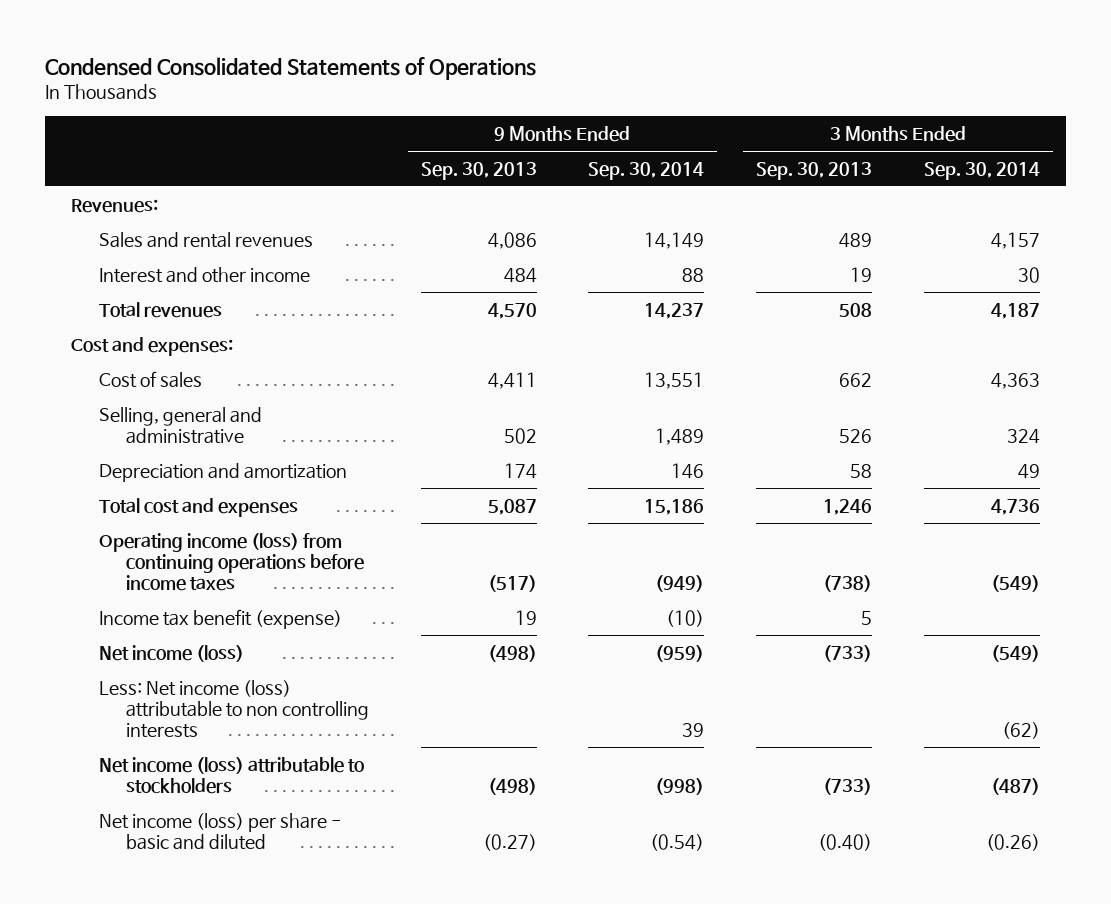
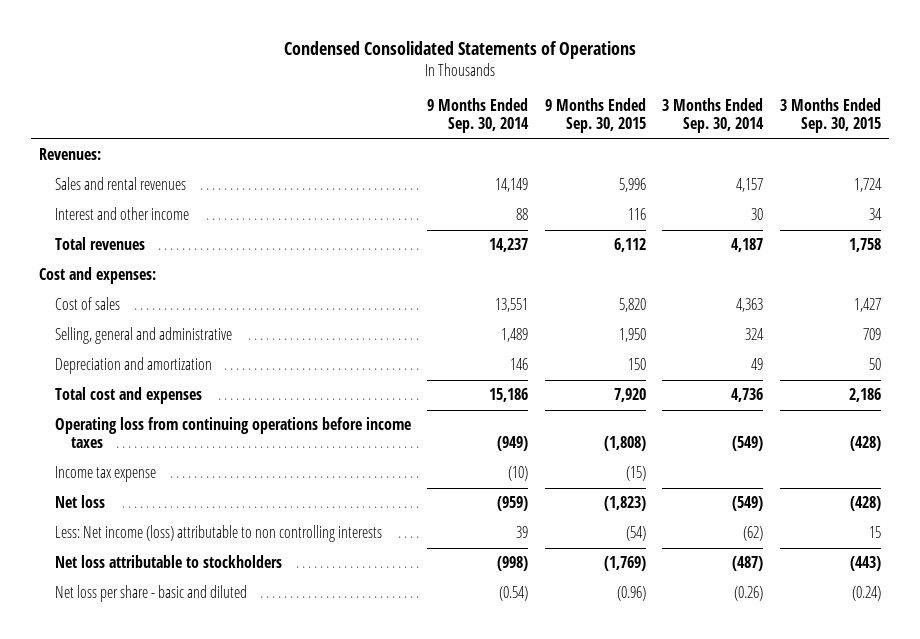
- | 9 Months Ended Sep. 30, 2013 | 9 Months Ended Sep. 30, 2014 | 3 Months Ended Sep. 30, 2013 | 3 Months Ended Sep. 30, 2014
+ | 9 Months Ended Sep. 30, 2014 | 9 Months Ended Sep. 30, 2015 | 3 Months Ended Sep. 30, 2014 | 3 Months Ended Sep. 30, 2015
- Operating income (loss) from continuing operations before income taxes | (517) | (949) | (738) | (549)
- Income tax benefit (expense) | 19 | (10) | 5 |
- Net income (loss) | (498) | (959) | (733) | (549)
+ Operating loss from continuing operations before income taxes | (949) | (1,808) | (549) | (428)
+ Income tax expense | (10) | (15) | |
+ Net loss | (959) | (1,823) | (549) | (428)
- Net income (loss) attributable to stockholders | (498) | (998) | (733) | (487)
- Net income (loss) per share - basic and diluted | (0.27) | (0.54) | (0.40) | (0.26)
+ Net loss attributable to stockholders | (998) | (1,769) | (487) | (443)
+ Net loss per share - basic and diluted | (0.54) | (0.96) | (0.26) | (0.24)

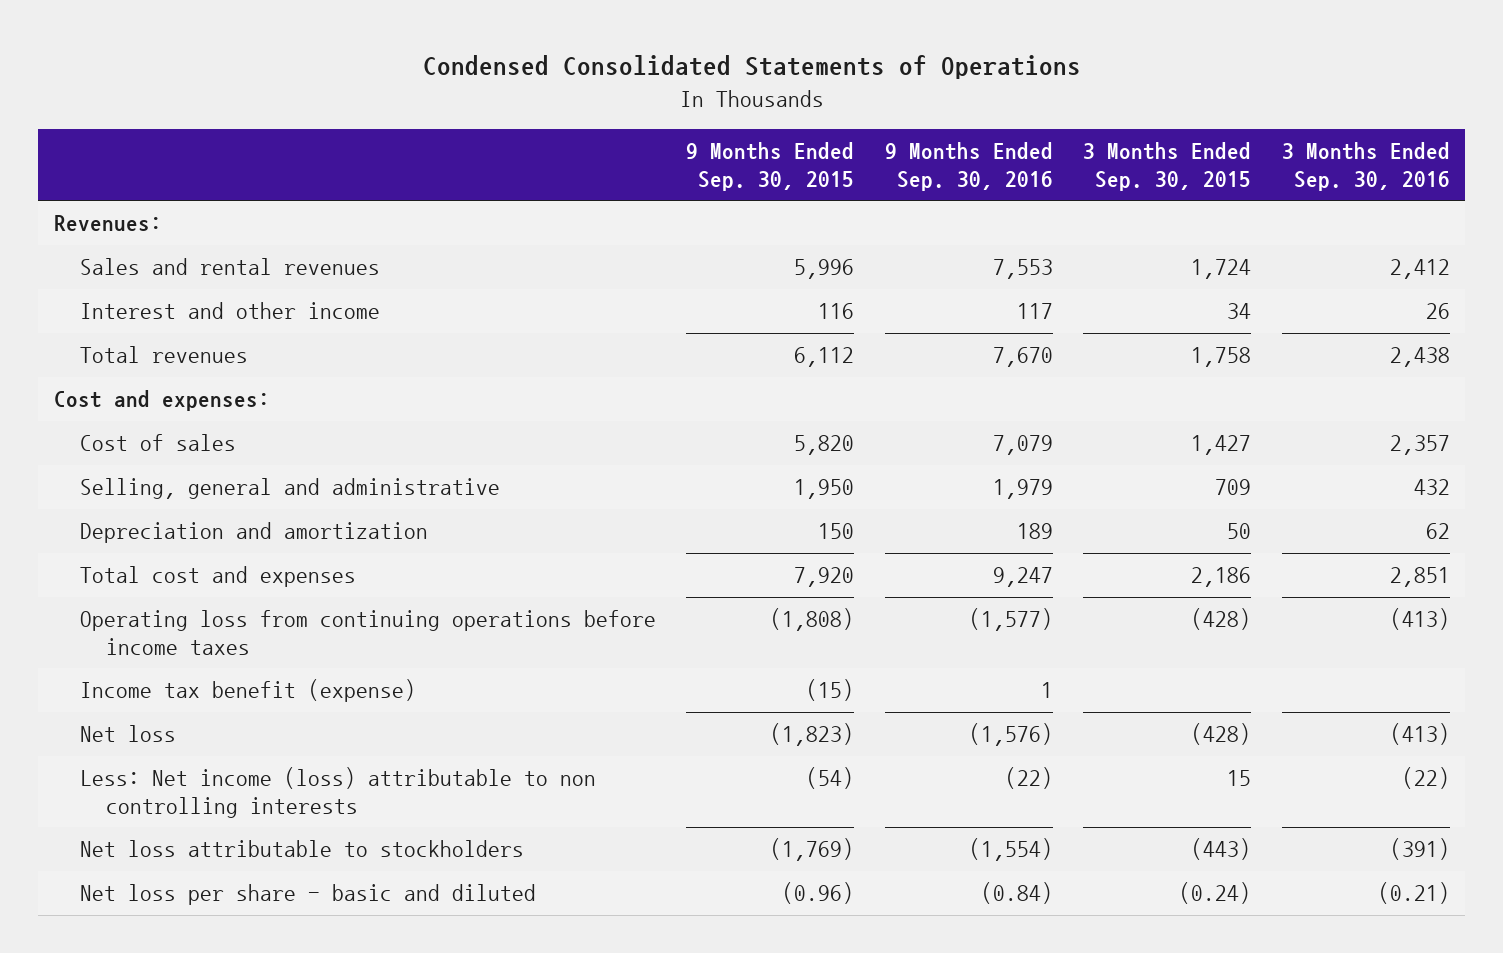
- | 9 Months Ended Sep. 30, 2014 | 9 Months Ended Sep. 30, 2015 | 3 Months Ended Sep. 30, 2014 | 3 Months Ended Sep. 30, 2015
+ | 9 Months Ended Sep. 30, 2015 | 9 Months Ended Sep. 30, 2016 | 3 Months Ended Sep. 30, 2015 | 3 Months Ended Sep. 30, 2016
- Income tax expense | (10) | (15) | |
+ Income tax benefit (expense) | (15) | 1 | |

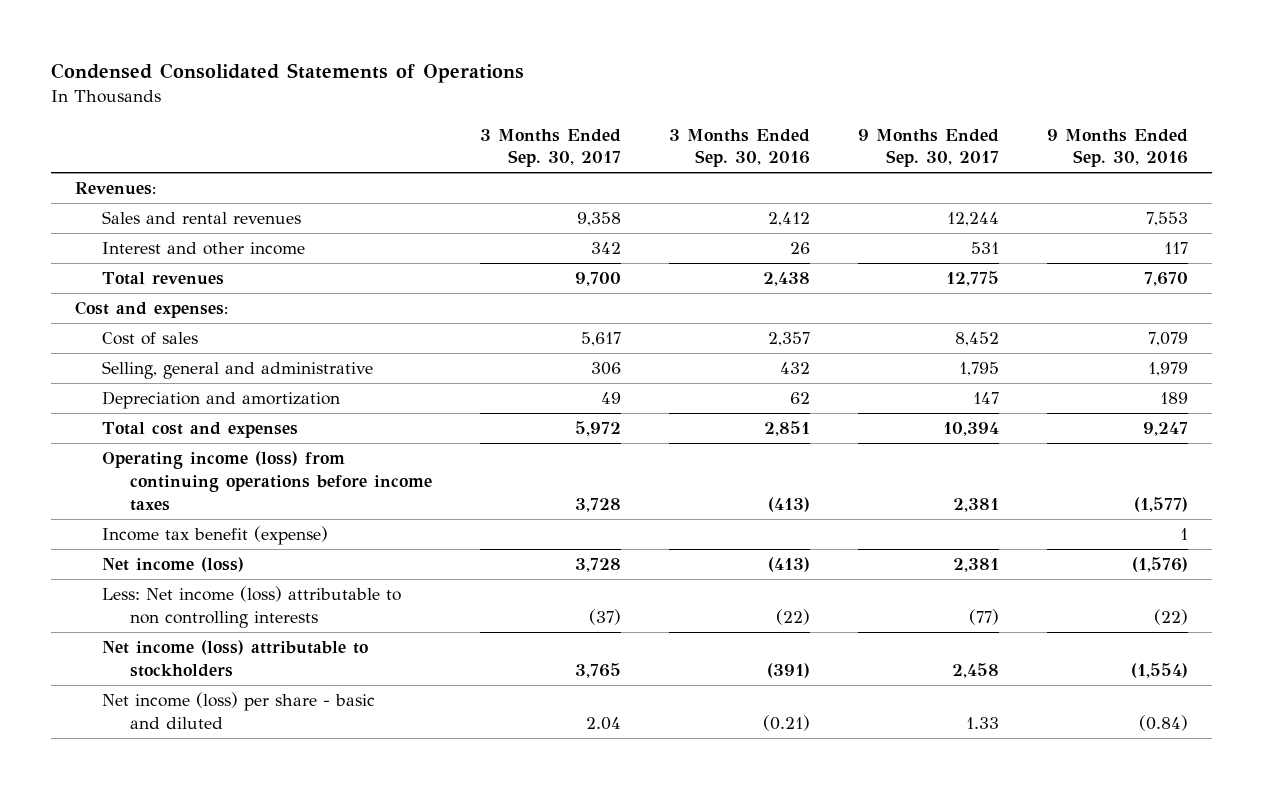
- | 9 Months Ended Sep. 30, 2015 | 9 Months Ended Sep. 30, 2016 | 3 Months Ended Sep. 30, 2015 | 3 Months Ended Sep. 30, 2016
+ | 3 Months Ended Sep. 30, 2017 | 3 Months Ended Sep. 30, 2016 | 9 Months Ended Sep. 30, 2017 | 9 Months Ended Sep. 30, 2016
- Operating loss from continuing operations before income taxes | (1,808) | (1,577) | (428) | (413)
+ Operating income (loss) from continuing operations before income taxes | 3,728 | (413) | 2,381 | (1,577)
- Net loss | (1,823) | (1,576) | (428) | (413)
+ Net income (loss) | 3,728 | (413) | 2,381 | (1,576)
- Net loss attributable to stockholders | (1,769) | (1,554) | (443) | (391)
- Net loss per share - basic and diluted | (0.96) | (0.84) | (0.24) | (0.21)
+ Net income (loss) attributable to stockholders | 3,765 | (391) | 2,458 | (1,554)
+ Net income (loss) per share - basic and diluted | 2.04 | (0.21) | 1.33 | (0.84)

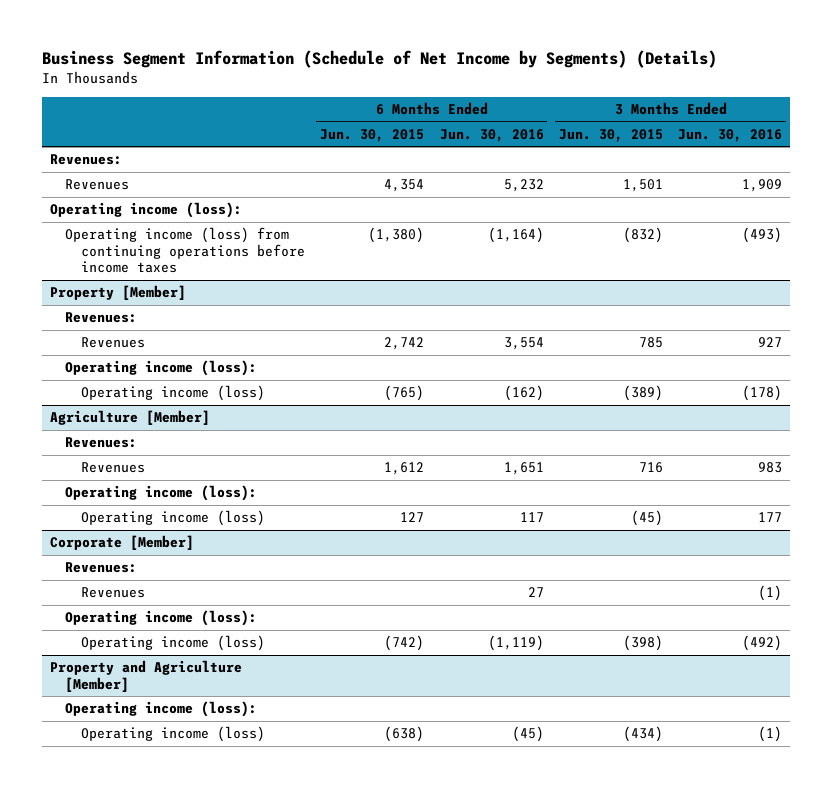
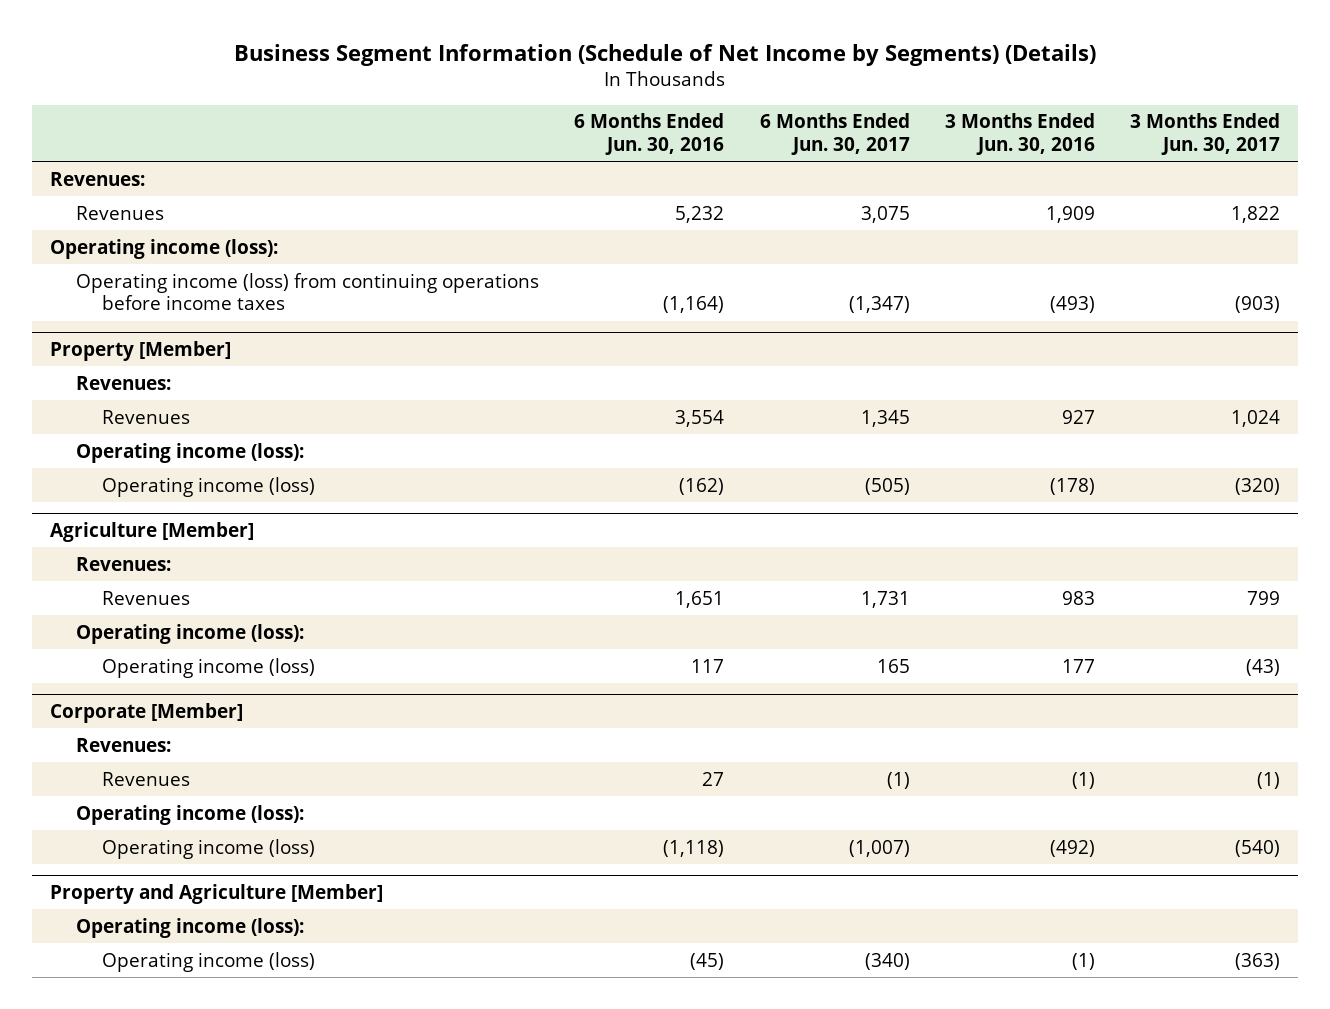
- | 6 Months Ended Jun. 30, 2015 | 6 Months Ended Jun. 30, 2016 | 3 Months Ended Jun. 30, 2015 | 3 Months Ended Jun. 30, 2016
+ | 6 Months Ended Jun. 30, 2016 | 6 Months Ended Jun. 30, 2017 | 3 Months Ended Jun. 30, 2016 | 3 Months Ended Jun. 30, 2017
@ Corporate [Member]
- Operating income (loss) | (742) | (1,119) | (398) | (492)
+ Operating income (loss) | (1,118) | (1,007) | (492) | (540)

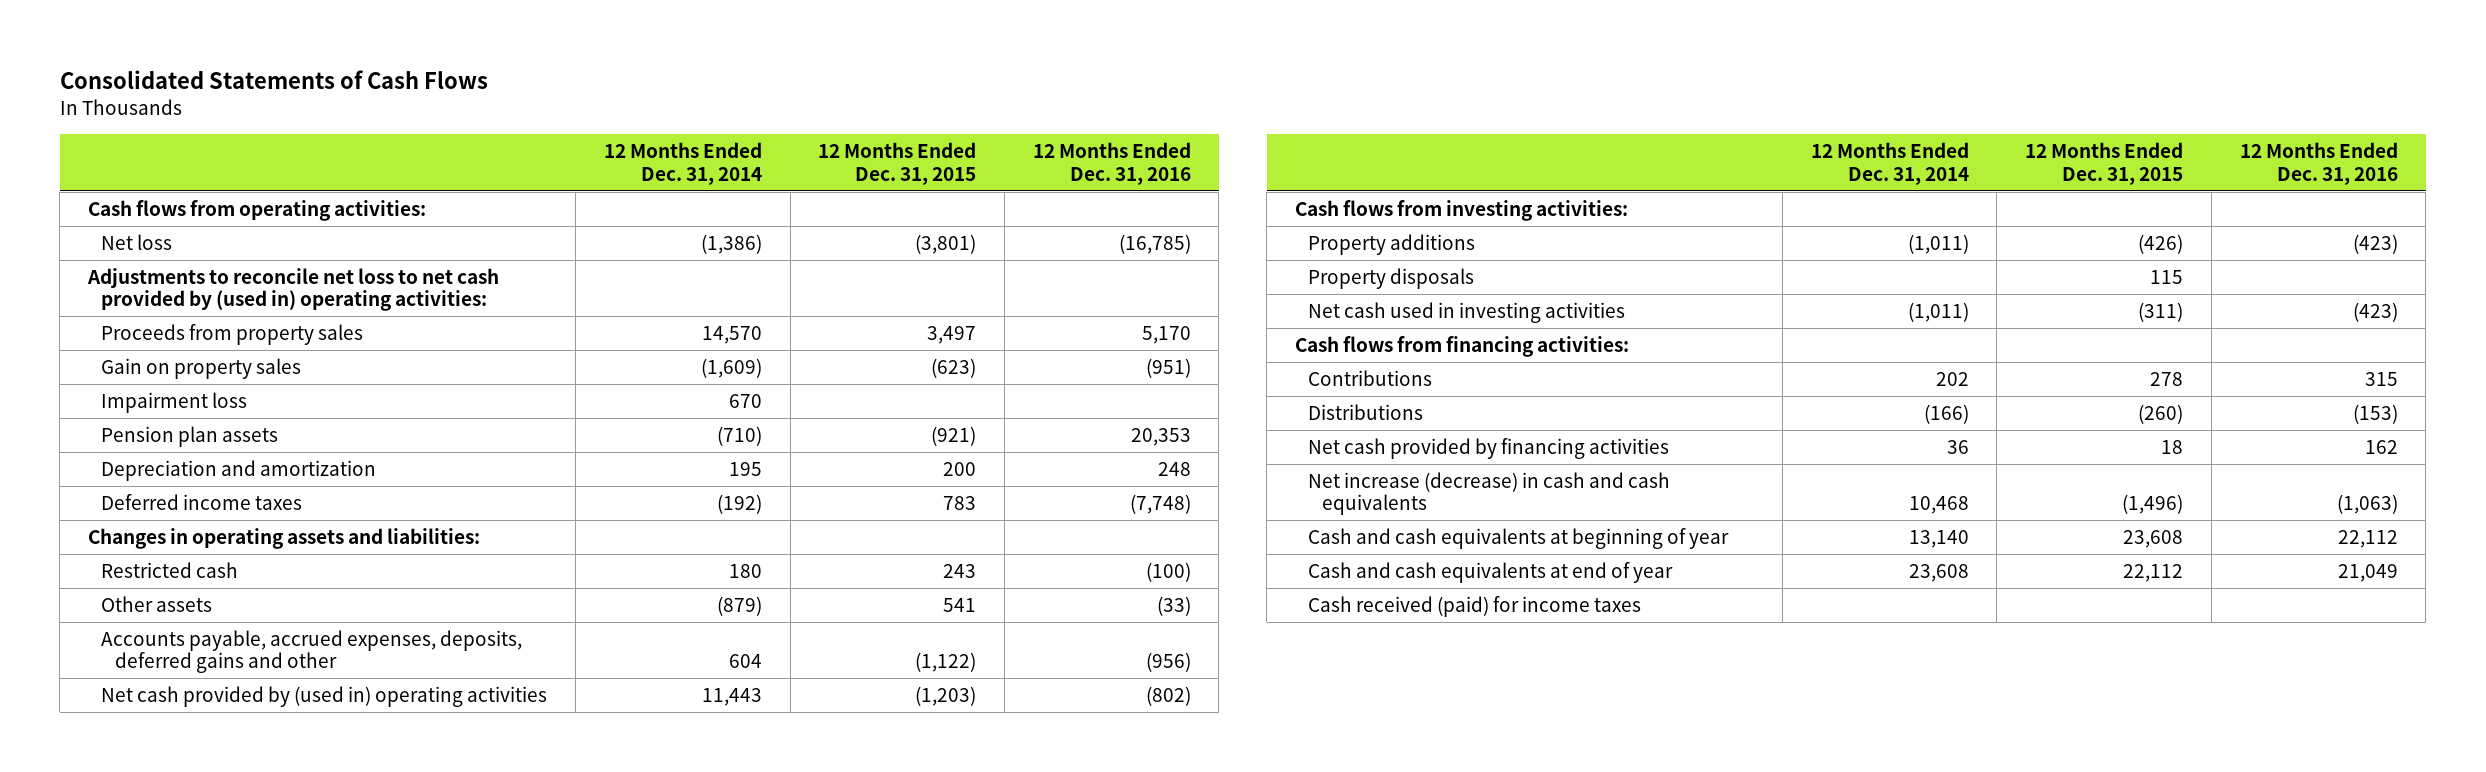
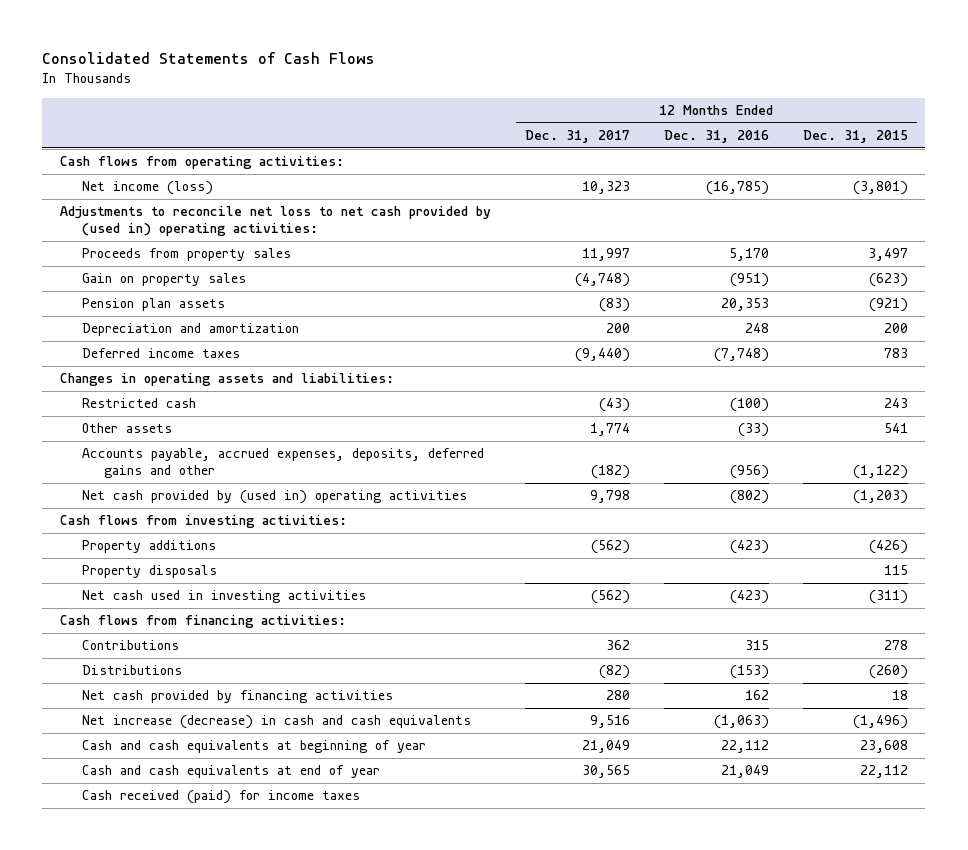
- | 12 Months Ended Dec. 31, 2014 | 12 Months Ended Dec. 31, 2015 | 12 Months Ended Dec. 31, 2016
+ | 12 Months Ended Dec. 31, 2017 | 12 Months Ended Dec. 31, 2016 | 12 Months Ended Dec. 31, 2015
- Net loss | (1,386) | (3,801) | (16,785)
+ Net income (loss) | 10,323 | (16,785) | (3,801)
- Impairment loss | 670 | |

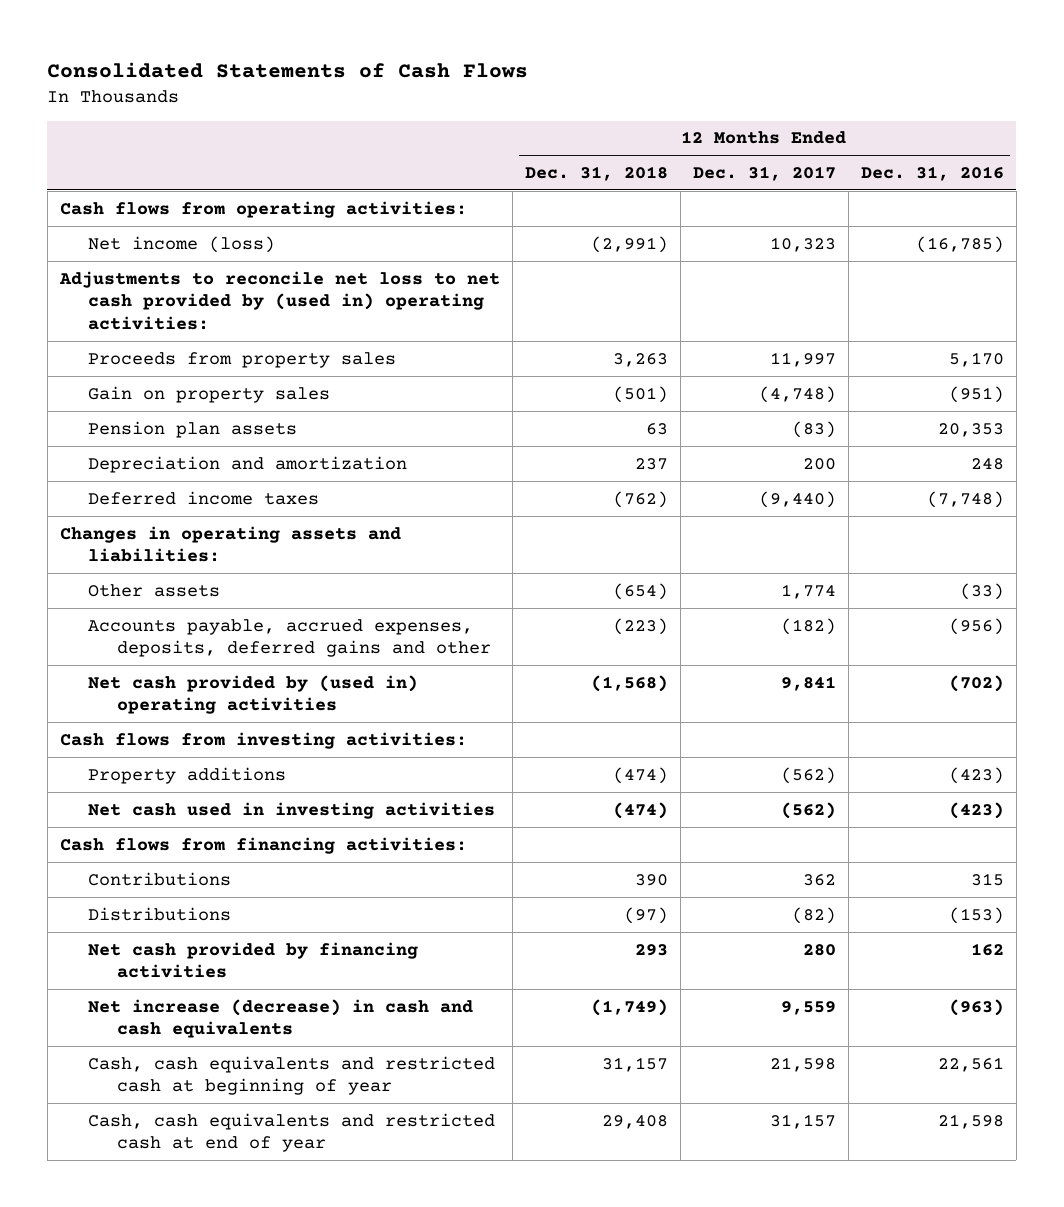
- | 12 Months Ended Dec. 31, 2017 | 12 Months Ended Dec. 31, 2016 | 12 Months Ended Dec. 31, 2015
+ | 12 Months Ended Dec. 31, 2018 | 12 Months Ended Dec. 31, 2017 | 12 Months Ended Dec. 31, 2016
- Restricted cash | (43) | (100) | 243
- Net cash provided by (used in) operating activities | 9,798 | (802) | (1,203)
+ Net cash provided by (used in) operating activities | (1,568) | 9,841 | (702)
- Property disposals | | | 115
- Net increase (decrease) in cash and cash equivalents | 9,516 | (1,063) | (1,496)
- Cash and cash equivalents at beginning of year | 21,049 | 22,112 | 23,608
- Cash and cash equivalents at end of year | 30,565 | 21,049 | 22,112
- Cash received (paid) for income taxes
+ Net increase (decrease) in cash and cash equivalents | (1,749) | 9,559 | (963)
+ Cash, cash equivalents and restricted cash at beginning of year | 31,157 | 21,598 | 22,561
+ Cash, cash equivalents and restricted cash at end of year | 29,408 | 31,157 | 21,598

